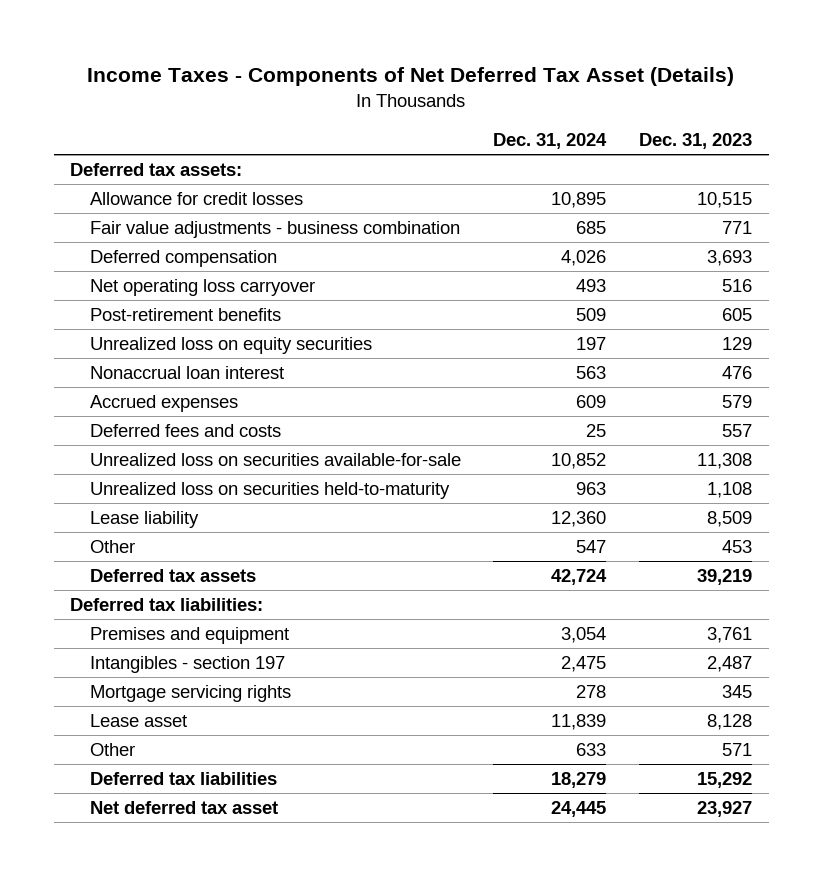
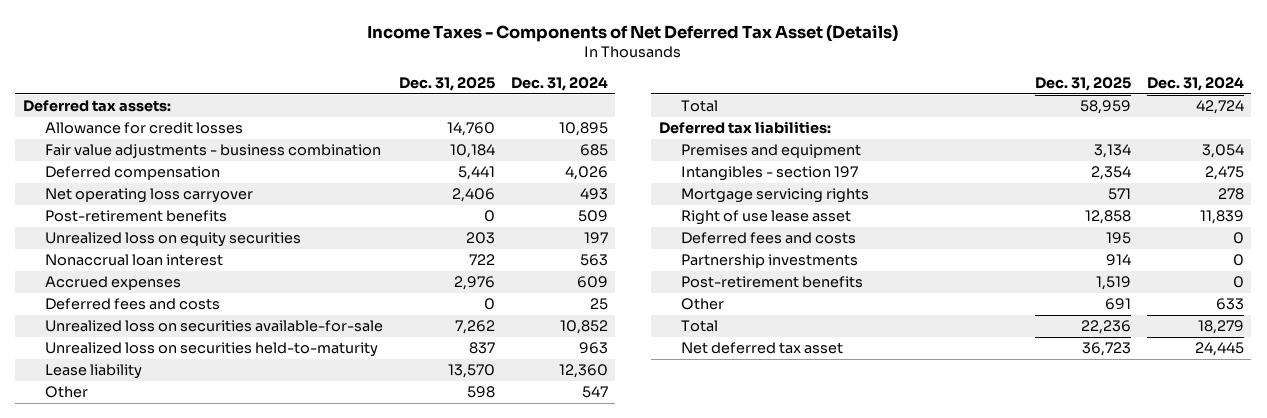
- | Dec. 31, 2024 | Dec. 31, 2023
+ | Dec. 31, 2025 | Dec. 31, 2024
- Deferred tax assets | 42,724 | 39,219
+ Total | 58,959 | 42,724
- Lease asset | 11,839 | 8,128
+ Right of use lease asset | 12,858 | 11,839
+ Deferred fees and costs | 195 | 0
+ Partnership investments | 914 | 0
+ Post-retirement benefits | 1,519 | 0
- Deferred tax liabilities | 18,279 | 15,292
+ Total | 22,236 | 18,279

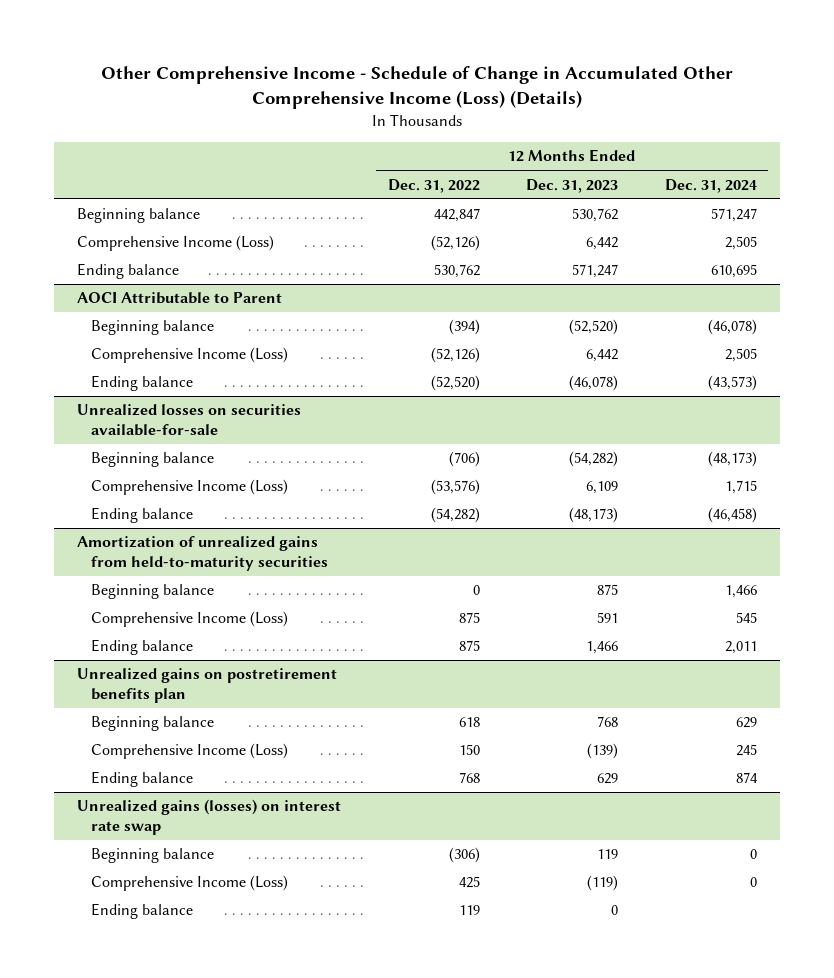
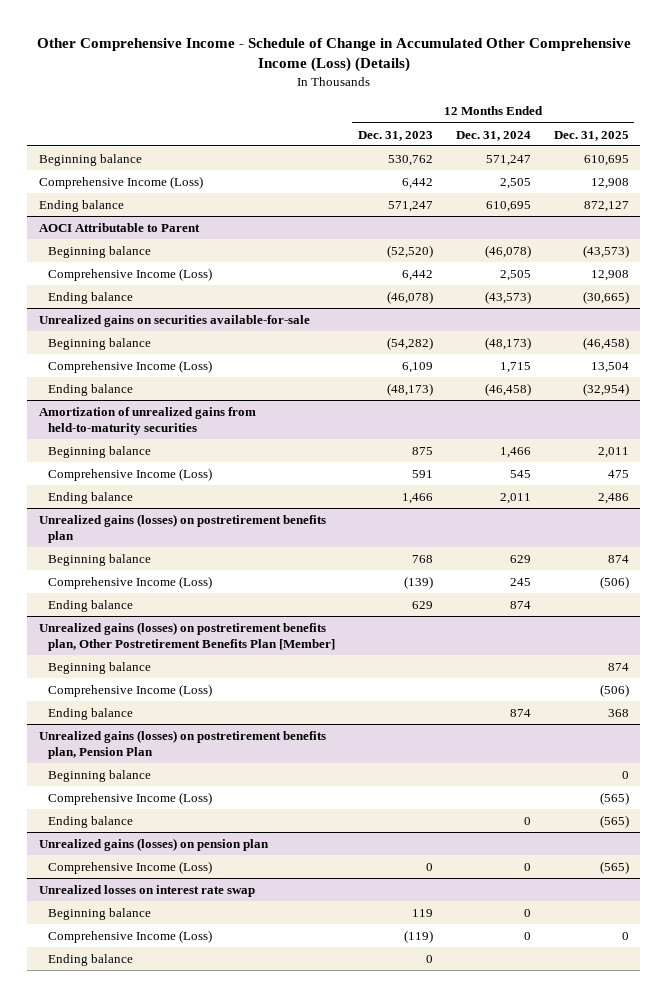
- | 12 Months Ended Dec. 31, 2022 | 12 Months Ended Dec. 31, 2023 | 12 Months Ended Dec. 31, 2024
+ | 12 Months Ended Dec. 31, 2023 | 12 Months Ended Dec. 31, 2024 | 12 Months Ended Dec. 31, 2025
- Unrealized losses on securities available-for-sale
+ Unrealized gains on securities available-for-sale
- Unrealized gains on postretirement benefits plan
+ Unrealized gains (losses) on postretirement benefits plan
- Unrealized gains (losses) on interest rate swap
+ Unrealized gains (losses) on postretirement benefits plan, Other Postretirement Benefits Plan [Member]
+ Beginning balance | | | 874
+ Comprehensive Income (Loss) | | | (506)
+ Ending balance | | 874 | 368
+ Unrealized gains (losses) on postretirement benefits plan, Pension Plan
+ Beginning balance | | | 0
+ Comprehensive Income (Loss) | | | (565)
+ Ending balance | | 0 | (565)
+ Unrealized gains (losses) on pension plan
+ Comprehensive Income (Loss) | 0 | 0 | (565)
+ Unrealized losses on interest rate swap

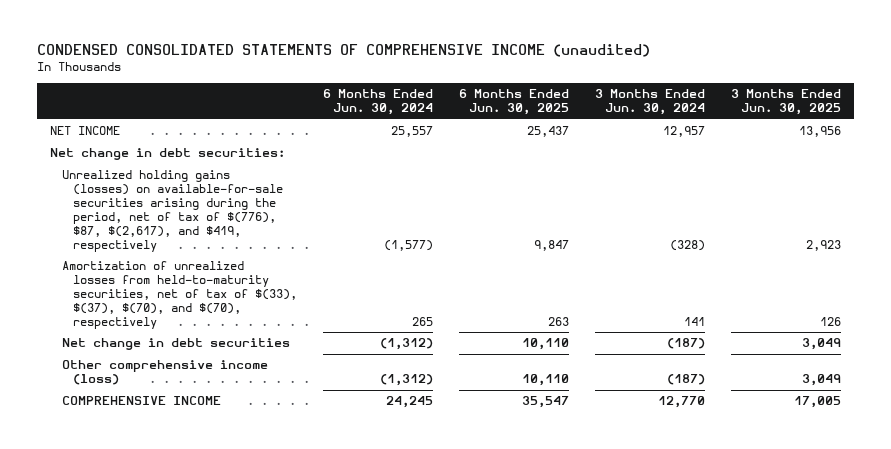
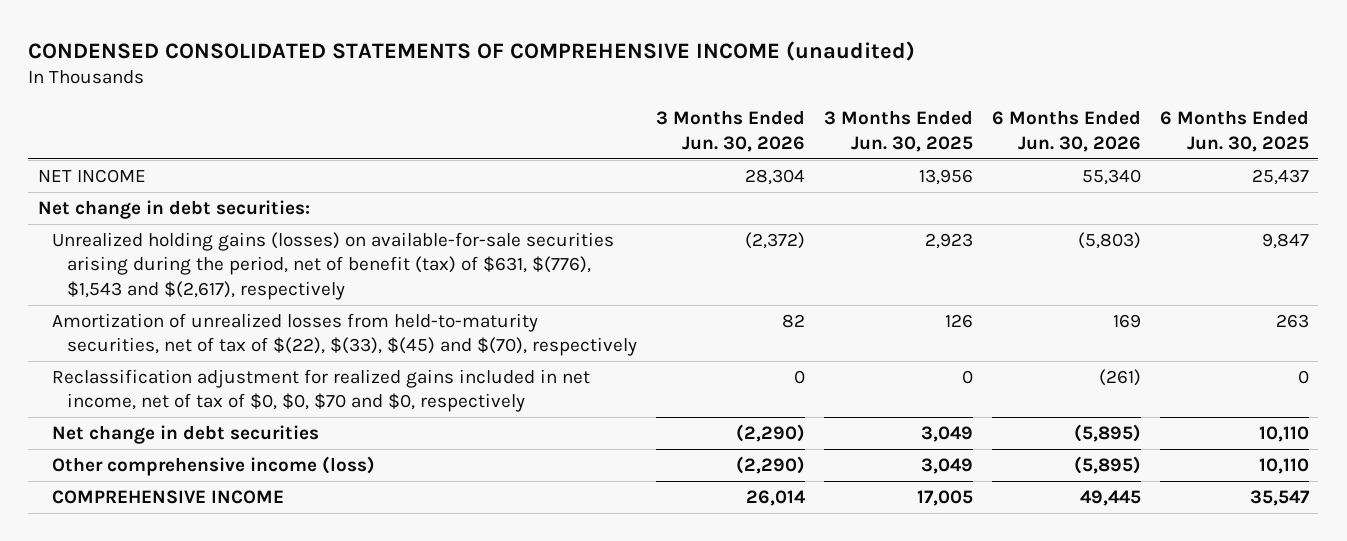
- | 6 Months Ended Jun. 30, 2024 | 6 Months Ended Jun. 30, 2025 | 3 Months Ended Jun. 30, 2024 | 3 Months Ended Jun. 30, 2025
+ | 3 Months Ended Jun. 30, 2026 | 3 Months Ended Jun. 30, 2025 | 6 Months Ended Jun. 30, 2026 | 6 Months Ended Jun. 30, 2025
- Unrealized holding gains (losses) on available-for-sale securities arising during the period, net of tax of $(776), $87, $(2,617), and $419, respectively | (1,577) | 9,847 | (328) | 2,923
- Amortization of unrealized losses from held-to-maturity securities, net of tax of $(33), $(37), $(70), and $(70), respectively | 265 | 263 | 141 | 126
+ Unrealized holding gains (losses) on available-for-sale securities arising during the period, net of benefit (tax) of $631, $(776), $1,543 and $(2,617), respectively | (2,372) | 2,923 | (5,803) | 9,847
+ Amortization of unrealized losses from held-to-maturity securities, net of tax of $(22), $(33), $(45) and $(70), respectively | 82 | 126 | 169 | 263
+ Reclassification adjustment for realized gains included in net income, net of tax of $0, $0, $70 and $0, respectively | 0 | 0 | (261) | 0

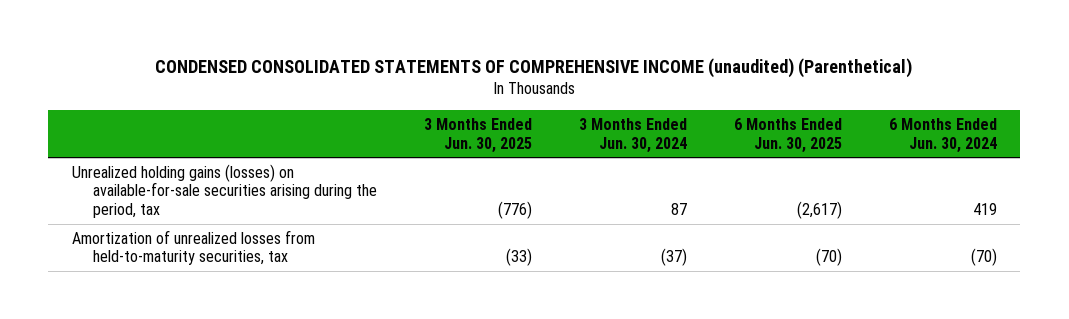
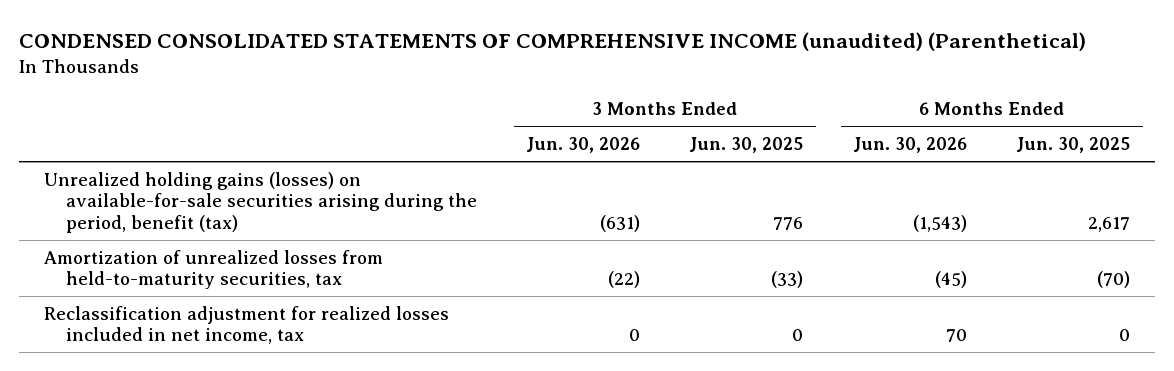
- | 3 Months Ended Jun. 30, 2025 | 3 Months Ended Jun. 30, 2024 | 6 Months Ended Jun. 30, 2025 | 6 Months Ended Jun. 30, 2024
+ | 3 Months Ended Jun. 30, 2026 | 3 Months Ended Jun. 30, 2025 | 6 Months Ended Jun. 30, 2026 | 6 Months Ended Jun. 30, 2025
- Unrealized holding gains (losses) on available-for-sale securities arising during the period, tax | (776) | 87 | (2,617) | 419
+ Unrealized holding gains (losses) on available-for-sale securities arising during the period, benefit (tax) | (631) | 776 | (1,543) | 2,617
+ Reclassification adjustment for realized losses included in net income, tax | 0 | 0 | 70 | 0

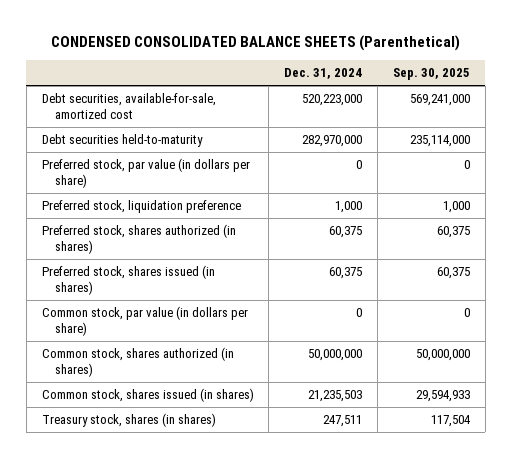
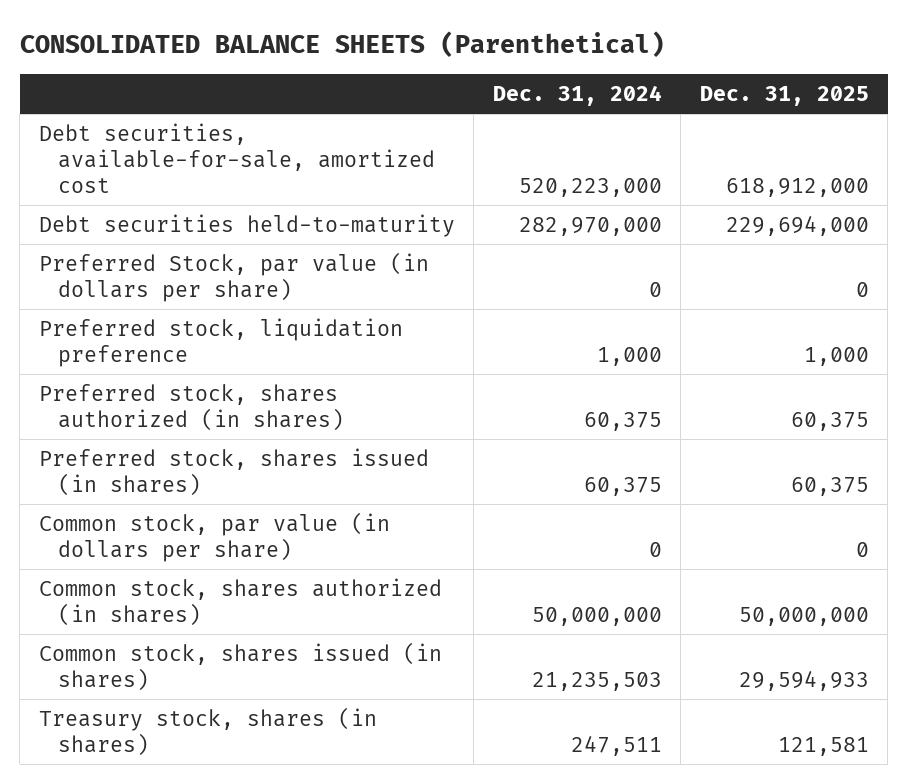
- CONDENSED CONSOLIDATED BALANCE SHEETS (Parenthetical)
+ CONSOLIDATED BALANCE SHEETS (Parenthetical)
- | Dec. 31, 2024 | Sep. 30, 2025
+ | Dec. 31, 2024 | Dec. 31, 2025
- Preferred stock, par value (in dollars per share) | 0 | 0
+ Preferred Stock, par value (in dollars per share) | 0 | 0

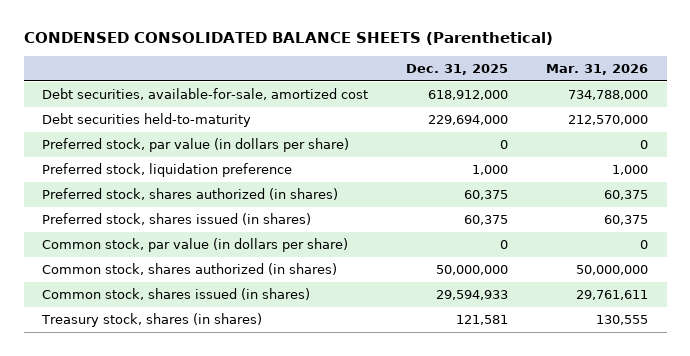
- CONSOLIDATED BALANCE SHEETS (Parenthetical)
+ CONDENSED CONSOLIDATED BALANCE SHEETS (Parenthetical)
- | Dec. 31, 2024 | Dec. 31, 2025
+ | Dec. 31, 2025 | Mar. 31, 2026
- Preferred Stock, par value (in dollars per share) | 0 | 0
+ Preferred stock, par value (in dollars per share) | 0 | 0

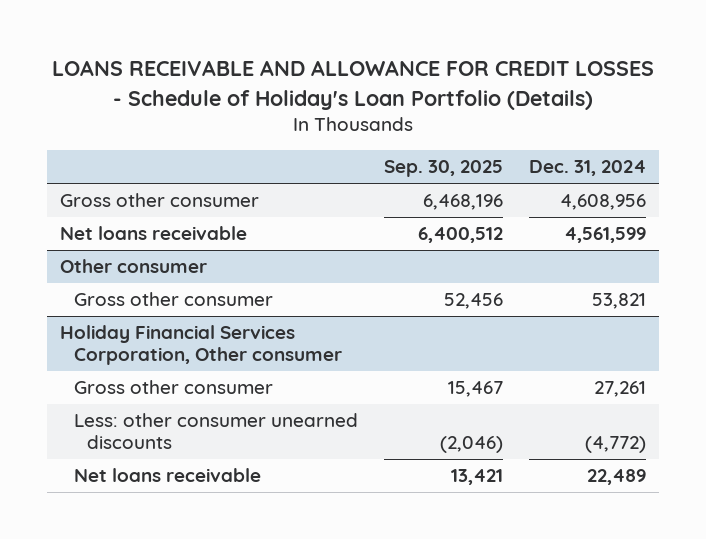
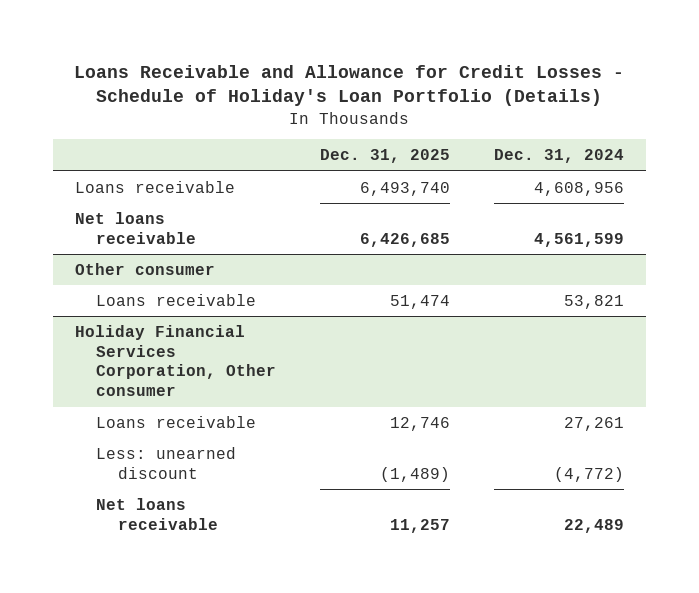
- LOANS RECEIVABLE AND ALLOWANCE FOR CREDIT LOSSES - Schedule of Holiday's Loan Portfolio (Details)
+ Loans Receivable and Allowance for Credit Losses - Schedule of Holiday's Loan Portfolio (Details)
- | Sep. 30, 2025 | Dec. 31, 2024
+ | Dec. 31, 2025 | Dec. 31, 2024
- Gross other consumer | 6,468,196 | 4,608,956
+ Loans receivable | 6,493,740 | 4,608,956
@ Other consumer
- Gross other consumer | 52,456 | 53,821
+ Loans receivable | 51,474 | 53,821
@ Holiday Financial Services Corporation, Other consumer
- Gross other consumer | 15,467 | 27,261
- Less: other consumer unearned discounts | (2,046) | (4,772)
+ Loans receivable | 12,746 | 27,261
+ Less: unearned discount | (1,489) | (4,772)

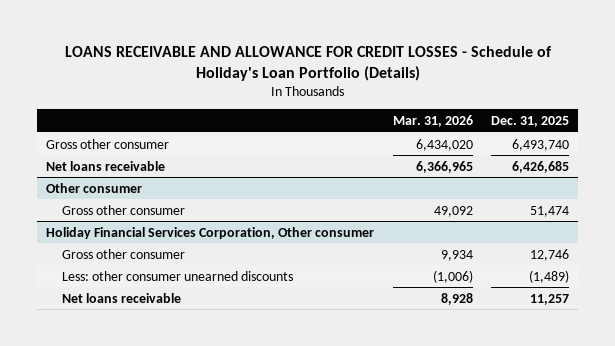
- Loans Receivable and Allowance for Credit Losses - Schedule of Holiday's Loan Portfolio (Details)
+ LOANS RECEIVABLE AND ALLOWANCE FOR CREDIT LOSSES - Schedule of Holiday's Loan Portfolio (Details)
- | Dec. 31, 2025 | Dec. 31, 2024
+ | Mar. 31, 2026 | Dec. 31, 2025
- Loans receivable | 6,493,740 | 4,608,956
+ Gross other consumer | 6,434,020 | 6,493,740
@ Other consumer
- Loans receivable | 51,474 | 53,821
+ Gross other consumer | 49,092 | 51,474
@ Holiday Financial Services Corporation, Other consumer
- Loans receivable | 12,746 | 27,261
- Less: unearned discount | (1,489) | (4,772)
+ Gross other consumer | 9,934 | 12,746
+ Less: other consumer unearned discounts | (1,006) | (1,489)

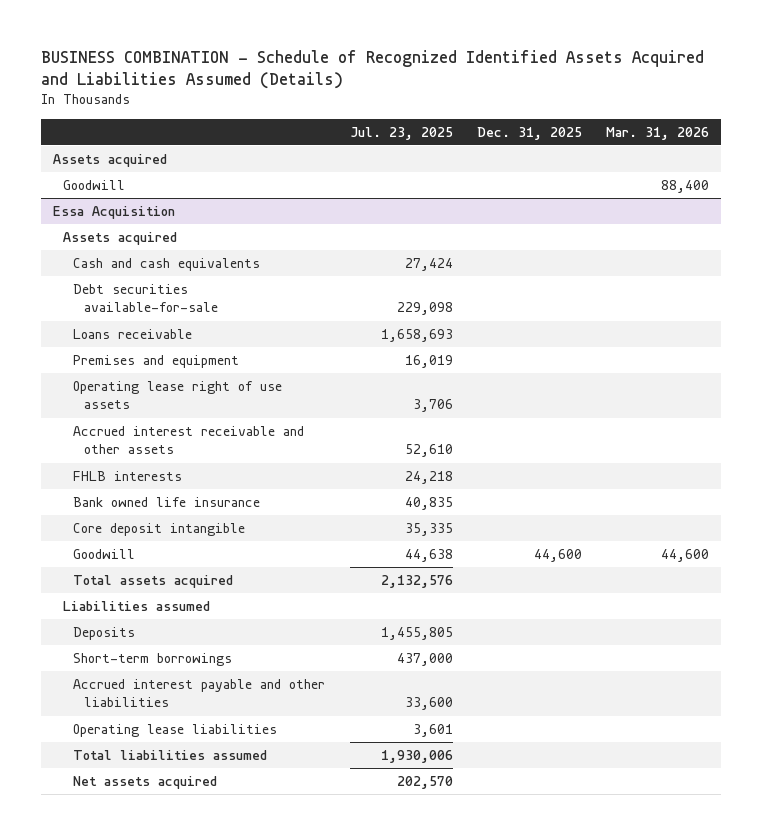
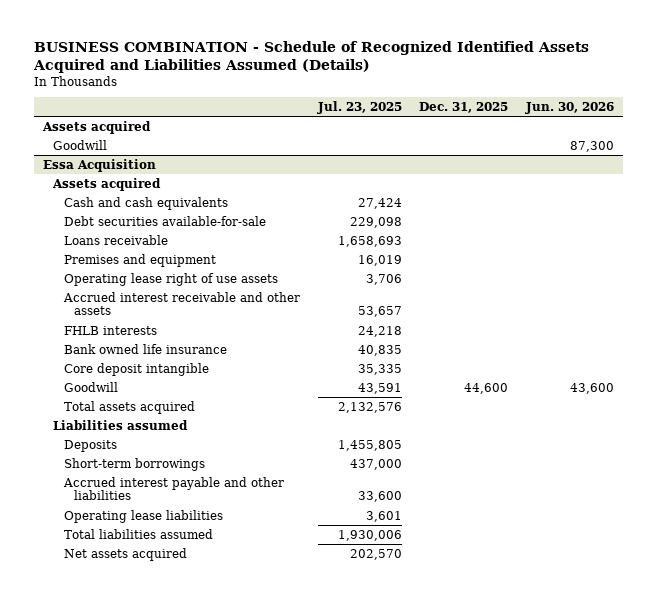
- | Jul. 23, 2025 | Dec. 31, 2025 | Mar. 31, 2026
+ | Jul. 23, 2025 | Dec. 31, 2025 | Jun. 30, 2026
@ Essa Acquisition
- Accrued interest receivable and other assets | 52,610 | |
+ Accrued interest receivable and other assets | 53,657 | |
- Goodwill | 44,638 | 44,600 | 44,600
+ Goodwill | 43,591 | 44,600 | 43,600

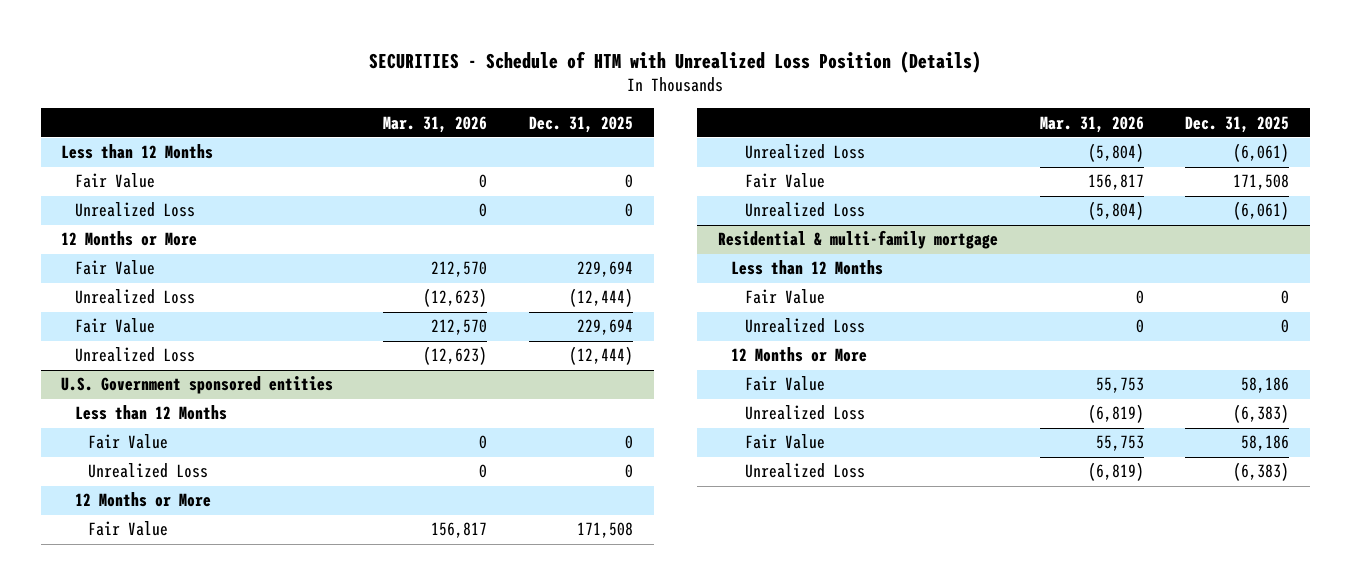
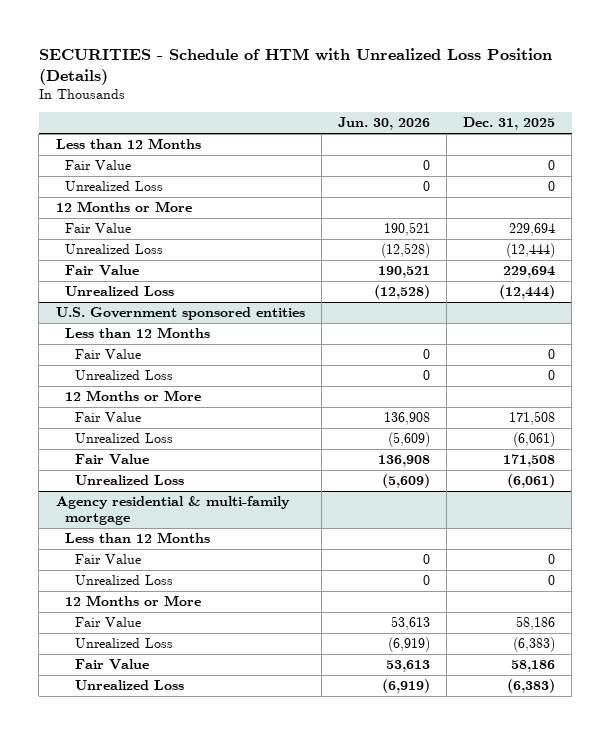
- | Mar. 31, 2026 | Dec. 31, 2025
+ | Jun. 30, 2026 | Dec. 31, 2025
- Residential & multi-family mortgage
+ Agency residential & multi-family mortgage

